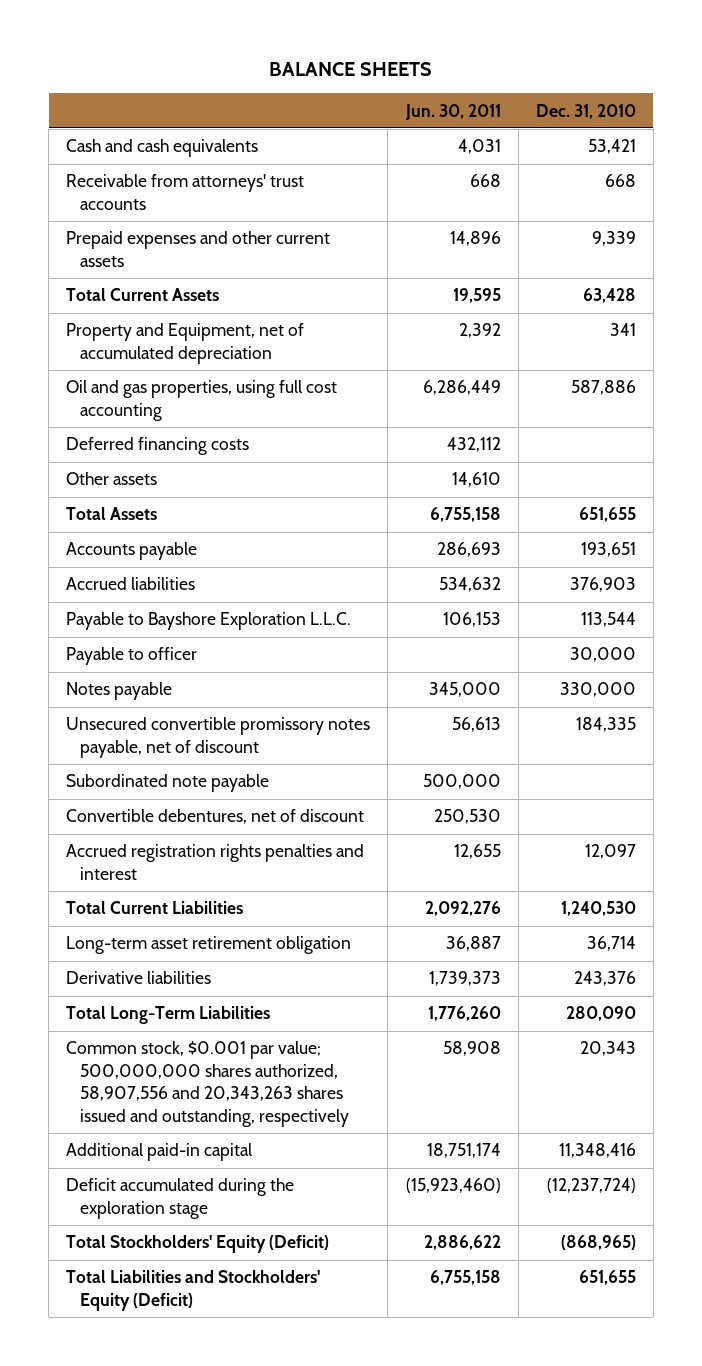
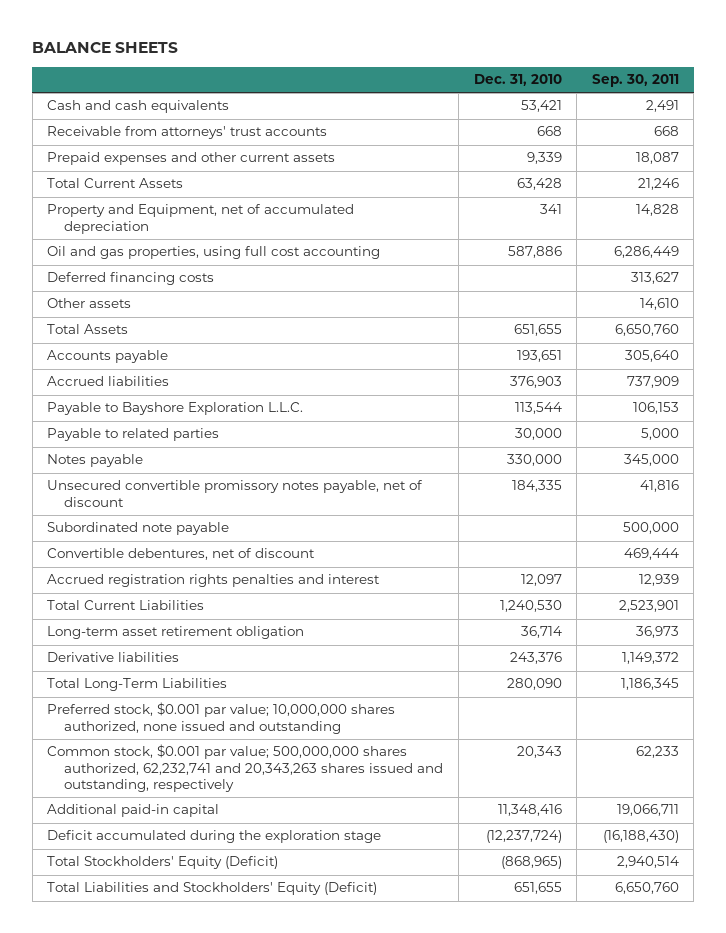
- | Jun. 30, 2011 | Dec. 31, 2010
+ | Dec. 31, 2010 | Sep. 30, 2011
- Payable to officer | | 30,000
+ Payable to related parties | 30,000 | 5,000
- Common stock, $0.001 par value; 500,000,000 shares authorized, 58,907,556 and 20,343,263 shares issued and outstanding, respectively | 58,908 | 20,343
+ Preferred stock, $0.001 par value; 10,000,000 shares authorized, none issued and outstanding
+ Common stock, $0.001 par value; 500,000,000 shares authorized, 62,232,741 and 20,343,263 shares issued and outstanding, respectively | 20,343 | 62,233

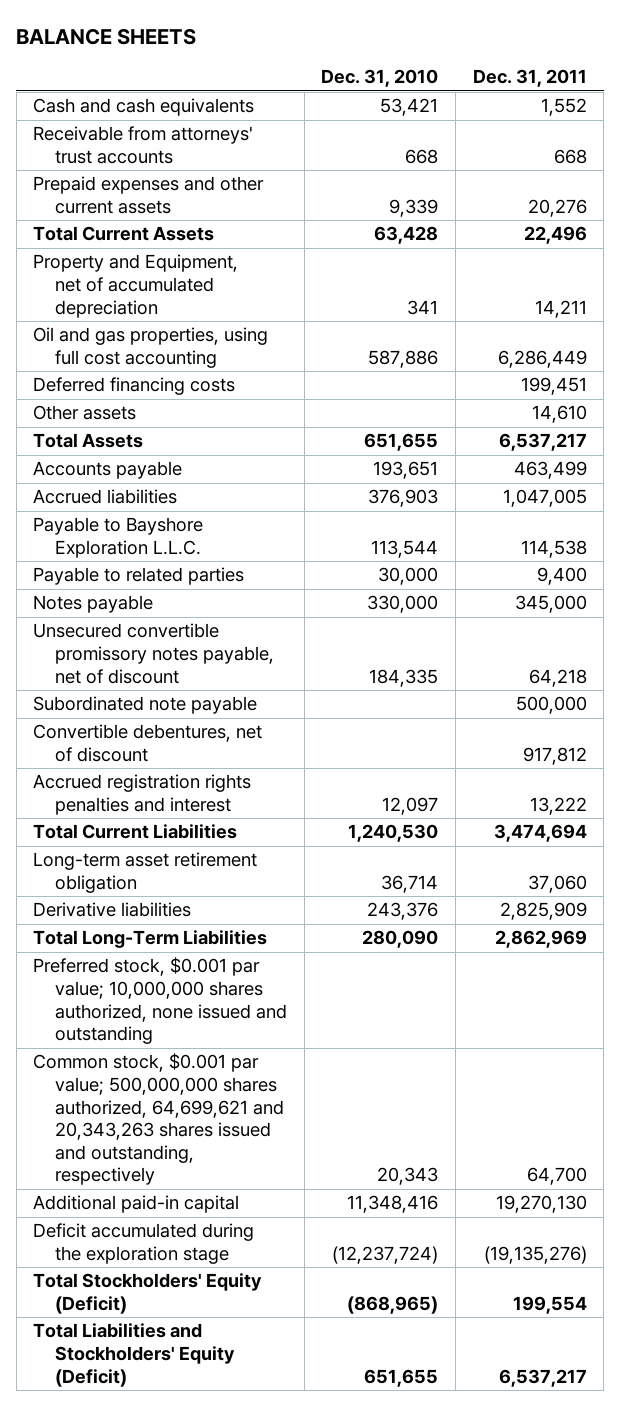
- | Dec. 31, 2010 | Sep. 30, 2011
+ | Dec. 31, 2010 | Dec. 31, 2011
- Common stock, $0.001 par value; 500,000,000 shares authorized, 62,232,741 and 20,343,263 shares issued and outstanding, respectively | 20,343 | 62,233
+ Common stock, $0.001 par value; 500,000,000 shares authorized, 64,699,621 and 20,343,263 shares issued and outstanding, respectively | 20,343 | 64,700

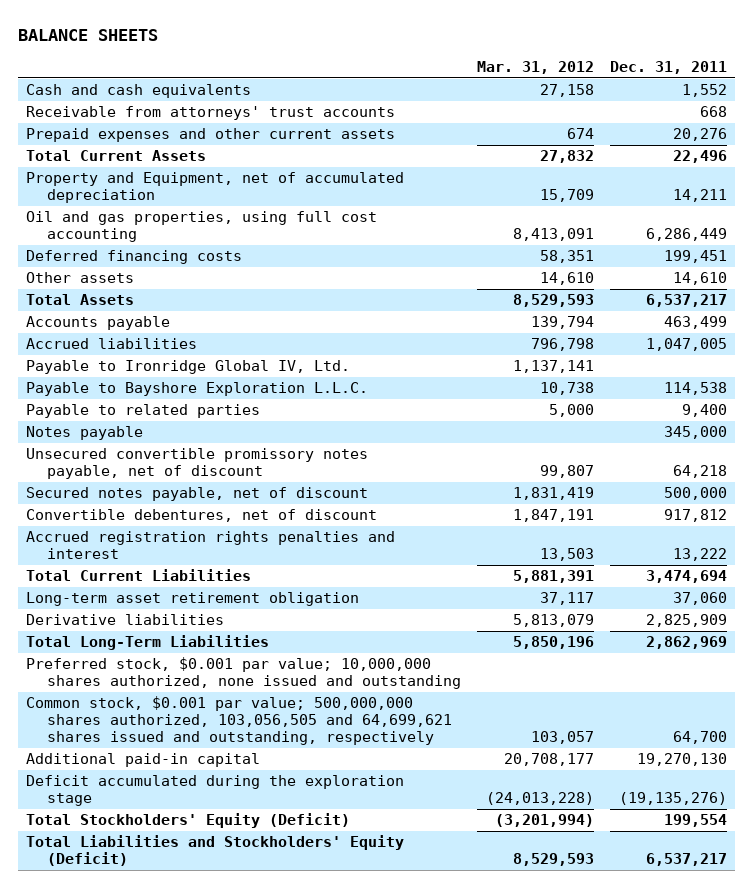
- | Dec. 31, 2010 | Dec. 31, 2011
+ | Mar. 31, 2012 | Dec. 31, 2011
+ Payable to Ironridge Global IV, Ltd. | 1,137,141 |
- Subordinated note payable | | 500,000
+ Secured notes payable, net of discount | 1,831,419 | 500,000
- Common stock, $0.001 par value; 500,000,000 shares authorized, 64,699,621 and 20,343,263 shares issued and outstanding, respectively | 20,343 | 64,700
+ Common stock, $0.001 par value; 500,000,000 shares authorized, 103,056,505 and 64,699,621 shares issued and outstanding, respectively | 103,057 | 64,700

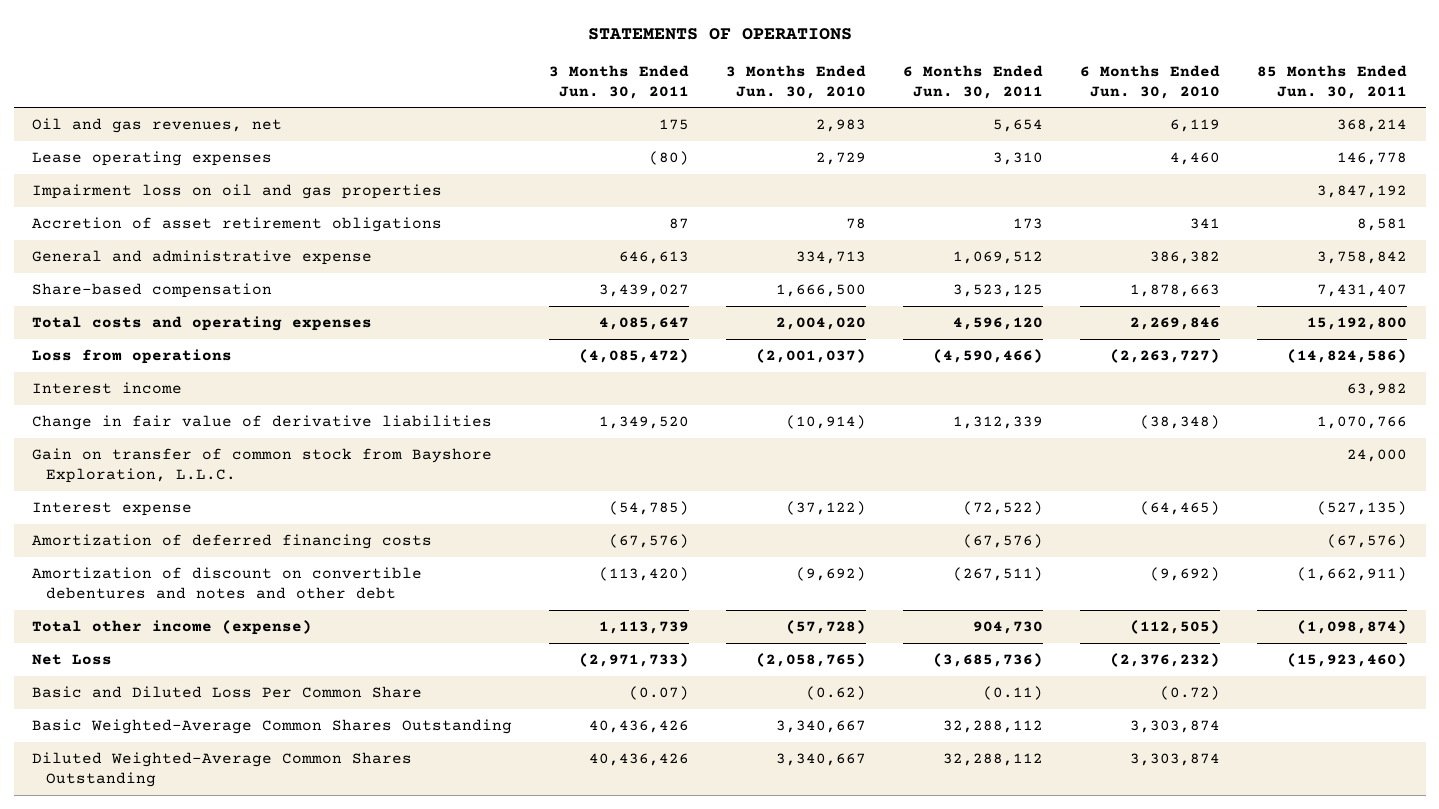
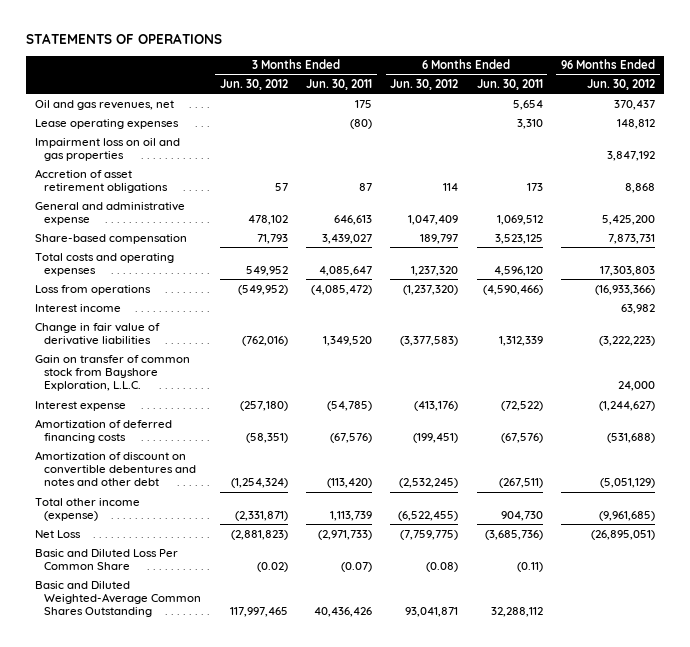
- | 3 Months Ended Jun. 30, 2011 | 3 Months Ended Jun. 30, 2010 | 6 Months Ended Jun. 30, 2011 | 6 Months Ended Jun. 30, 2010 | 85 Months Ended Jun. 30, 2011
+ | 3 Months Ended Jun. 30, 2012 | 3 Months Ended Jun. 30, 2011 | 6 Months Ended Jun. 30, 2012 | 6 Months Ended Jun. 30, 2011 | 96 Months Ended Jun. 30, 2012
- Basic Weighted-Average Common Shares Outstanding | 40,436,426 | 3,340,667 | 32,288,112 | 3,303,874 |
- Diluted Weighted-Average Common Shares Outstanding | 40,436,426 | 3,340,667 | 32,288,112 | 3,303,874 |
+ Basic and Diluted Weighted-Average Common Shares Outstanding | 117,997,465 | 40,436,426 | 93,041,871 | 32,288,112 |

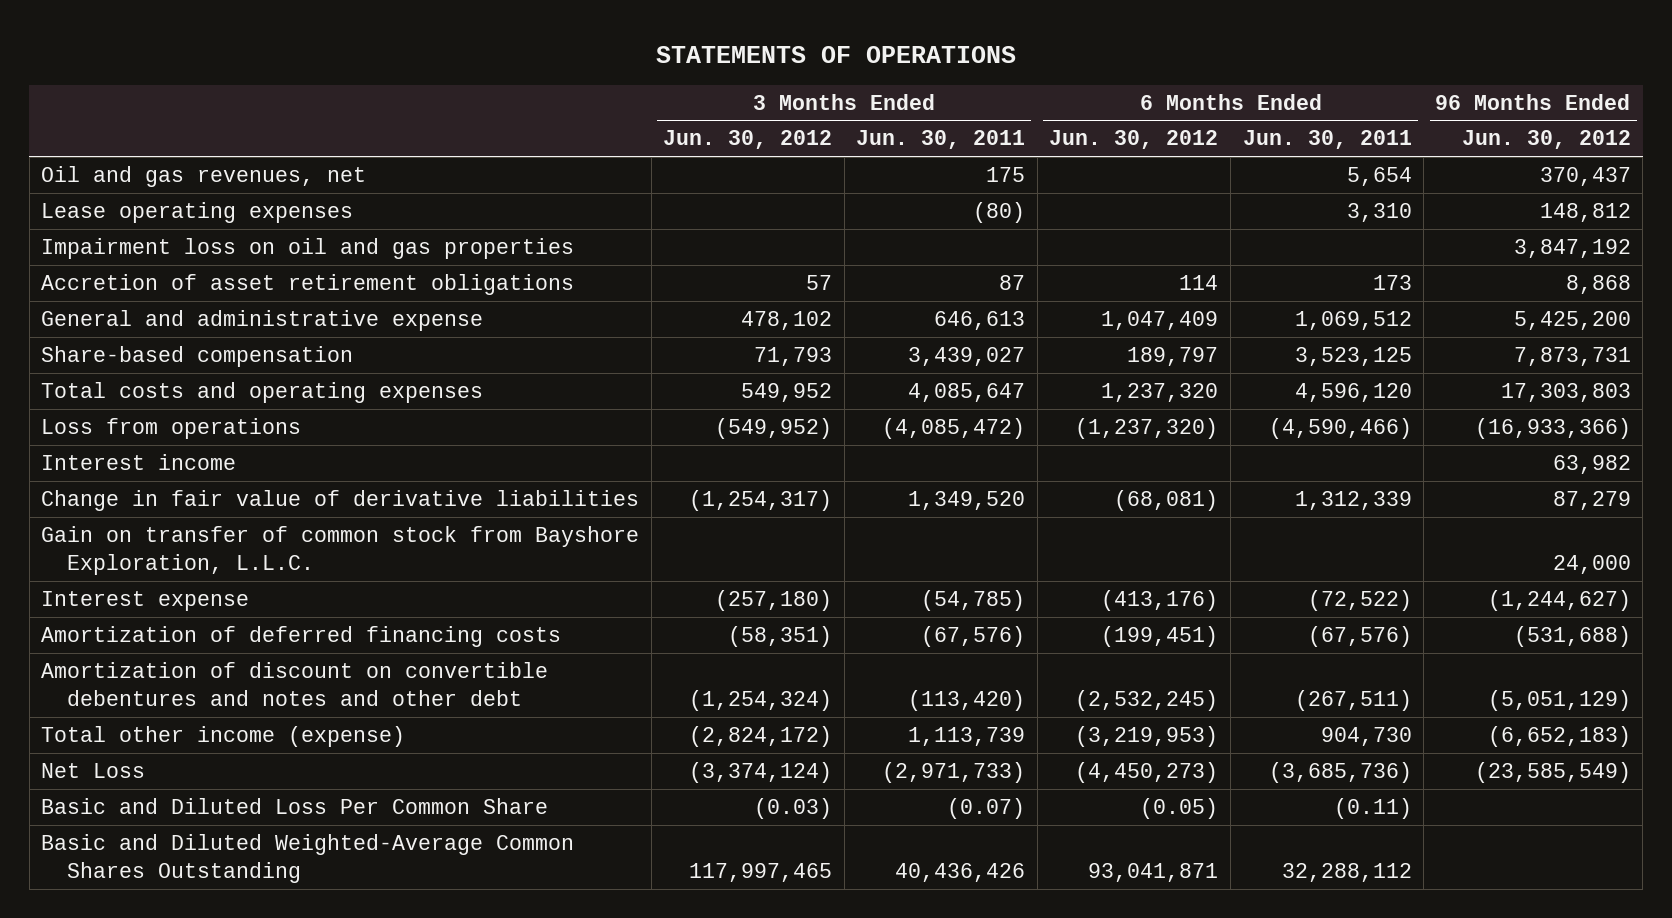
- Change in fair value of derivative liabilities | (762,016) | 1,349,520 | (3,377,583) | 1,312,339 | (3,222,223)
+ Change in fair value of derivative liabilities | (1,254,317) | 1,349,520 | (68,081) | 1,312,339 | 87,279
- Total other income (expense) | (2,331,871) | 1,113,739 | (6,522,455) | 904,730 | (9,961,685)
- Net Loss | (2,881,823) | (2,971,733) | (7,759,775) | (3,685,736) | (26,895,051)
- Basic and Diluted Loss Per Common Share | (0.02) | (0.07) | (0.08) | (0.11) |
+ Total other income (expense) | (2,824,172) | 1,113,739 | (3,219,953) | 904,730 | (6,652,183)
+ Net Loss | (3,374,124) | (2,971,733) | (4,450,273) | (3,685,736) | (23,585,549)
+ Basic and Diluted Loss Per Common Share | (0.03) | (0.07) | (0.05) | (0.11) |

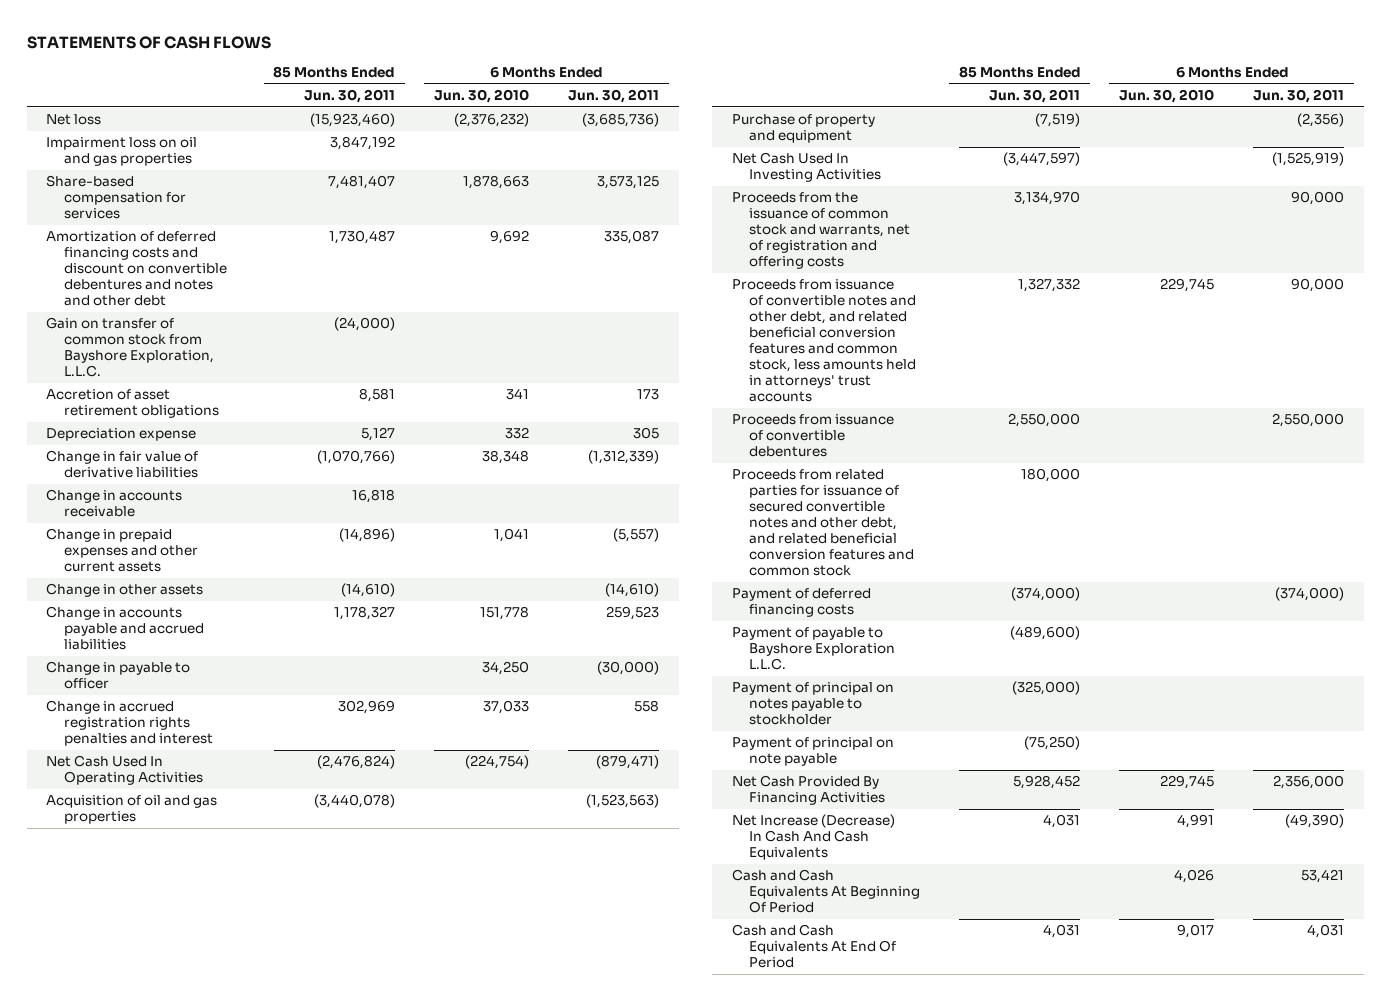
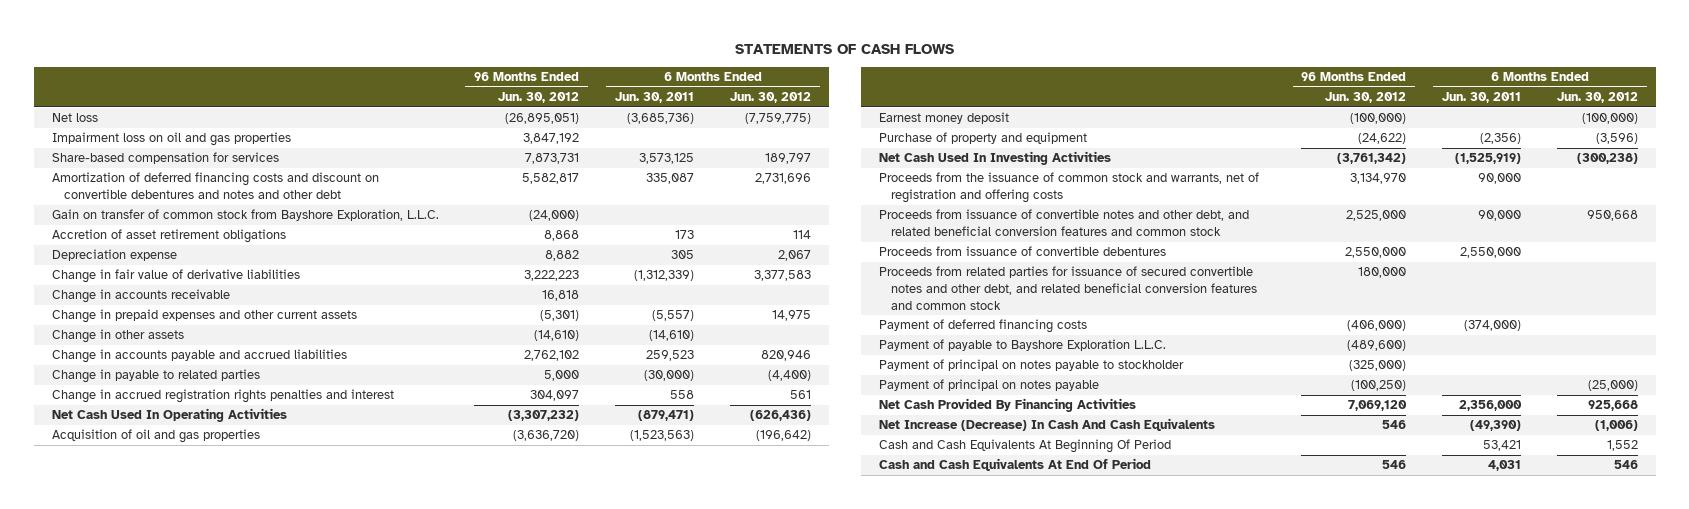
- | 85 Months Ended Jun. 30, 2011 | 6 Months Ended Jun. 30, 2010 | 6 Months Ended Jun. 30, 2011
+ | 96 Months Ended Jun. 30, 2012 | 6 Months Ended Jun. 30, 2011 | 6 Months Ended Jun. 30, 2012
- Change in payable to officer | | 34,250 | (30,000)
+ Change in payable to related parties | 5,000 | (30,000) | (4,400)
+ Earnest money deposit | (100,000) | | (100,000)
- Proceeds from issuance of convertible notes and other debt, and related beneficial conversion features and common stock, less amounts held in attorneys' trust accounts | 1,327,332 | 229,745 | 90,000
+ Proceeds from issuance of convertible notes and other debt, and related beneficial conversion features and common stock | 2,525,000 | 90,000 | 950,668
- Payment of principal on note payable | (75,250) | |
+ Payment of principal on notes payable | (100,250) | | (25,000)

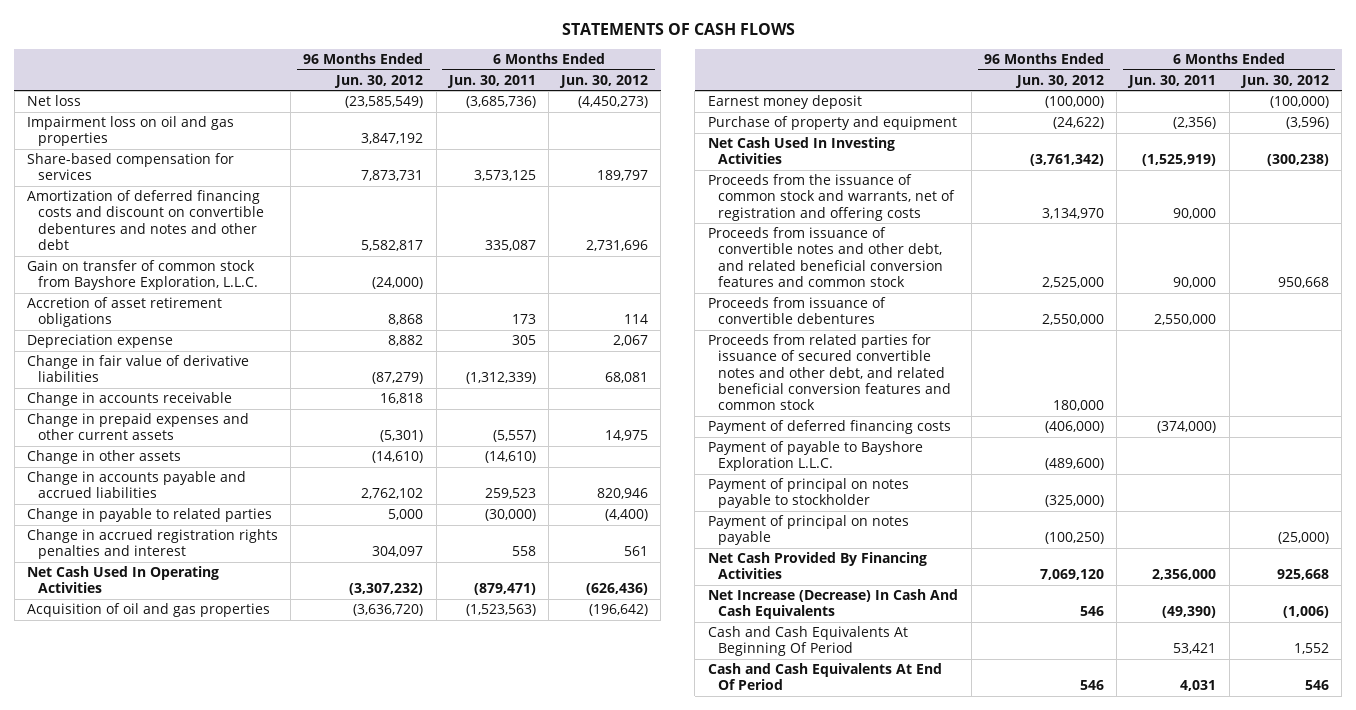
- Net loss | (26,895,051) | (3,685,736) | (7,759,775)
+ Net loss | (23,585,549) | (3,685,736) | (4,450,273)
- Change in fair value of derivative liabilities | 3,222,223 | (1,312,339) | 3,377,583
+ Change in fair value of derivative liabilities | (87,279) | (1,312,339) | 68,081

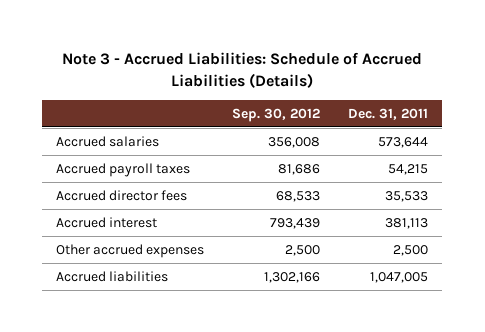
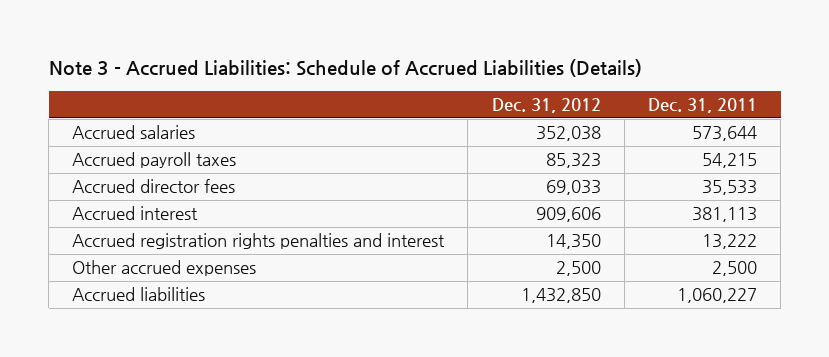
- | Sep. 30, 2012 | Dec. 31, 2011
+ | Dec. 31, 2012 | Dec. 31, 2011
+ Accrued registration rights penalties and interest | 14,350 | 13,222
- Accrued liabilities | 1,302,166 | 1,047,005
+ Accrued liabilities | 1,432,850 | 1,060,227

